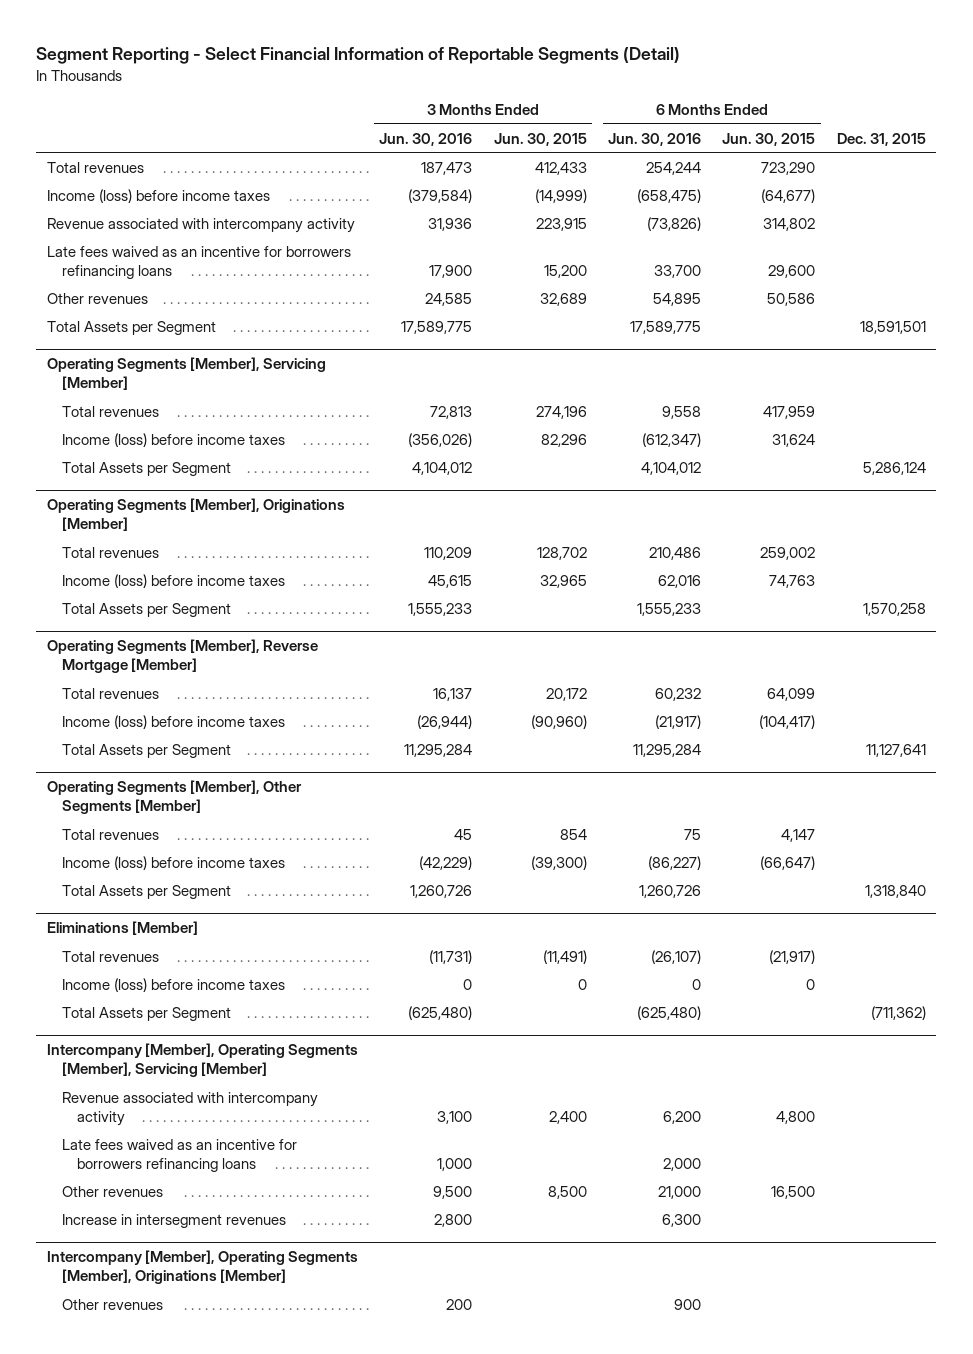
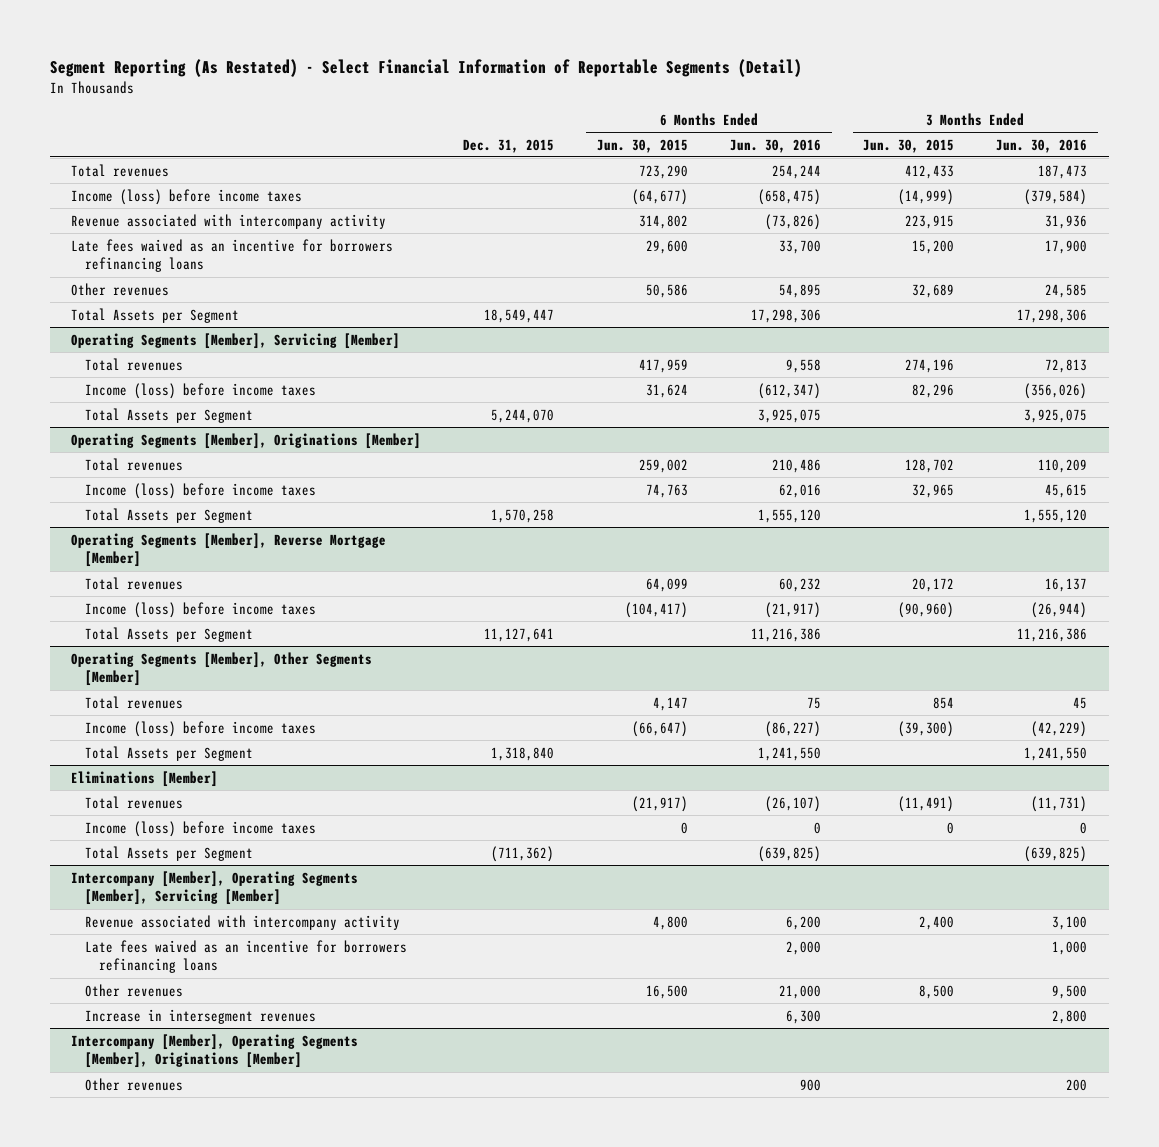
- Segment Reporting - Select Financial Information of Reportable Segments (Detail)
+ Segment Reporting (As Restated) - Select Financial Information of Reportable Segments (Detail)
- | 3 Months Ended Jun. 30, 2016 | 3 Months Ended Jun. 30, 2015 | 6 Months Ended Jun. 30, 2016 | 6 Months Ended Jun. 30, 2015 | Dec. 31, 2015
+ | Dec. 31, 2015 | 6 Months Ended Jun. 30, 2015 | 6 Months Ended Jun. 30, 2016 | 3 Months Ended Jun. 30, 2015 | 3 Months Ended Jun. 30, 2016
- Total Assets per Segment | 17,589,775 | | 17,589,775 | | 18,591,501
+ Total Assets per Segment | 18,549,447 | | 17,298,306 | | 17,298,306
@ Operating Segments [Member], Servicing [Member]
- Total Assets per Segment | 4,104,012 | | 4,104,012 | | 5,286,124
+ Total Assets per Segment | 5,244,070 | | 3,925,075 | | 3,925,075
@ Operating Segments [Member], Originations [Member]
- Total Assets per Segment | 1,555,233 | | 1,555,233 | | 1,570,258
+ Total Assets per Segment | 1,570,258 | | 1,555,120 | | 1,555,120
@ Operating Segments [Member], Reverse Mortgage [Member]
- Total Assets per Segment | 11,295,284 | | 11,295,284 | | 11,127,641
+ Total Assets per Segment | 11,127,641 | | 11,216,386 | | 11,216,386
@ Operating Segments [Member], Other Segments [Member]
- Total Assets per Segment | 1,260,726 | | 1,260,726 | | 1,318,840
+ Total Assets per Segment | 1,318,840 | | 1,241,550 | | 1,241,550
@ Eliminations [Member]
- Total Assets per Segment | (625,480) | | (625,480) | | (711,362)
+ Total Assets per Segment | (711,362) | | (639,825) | | (639,825)

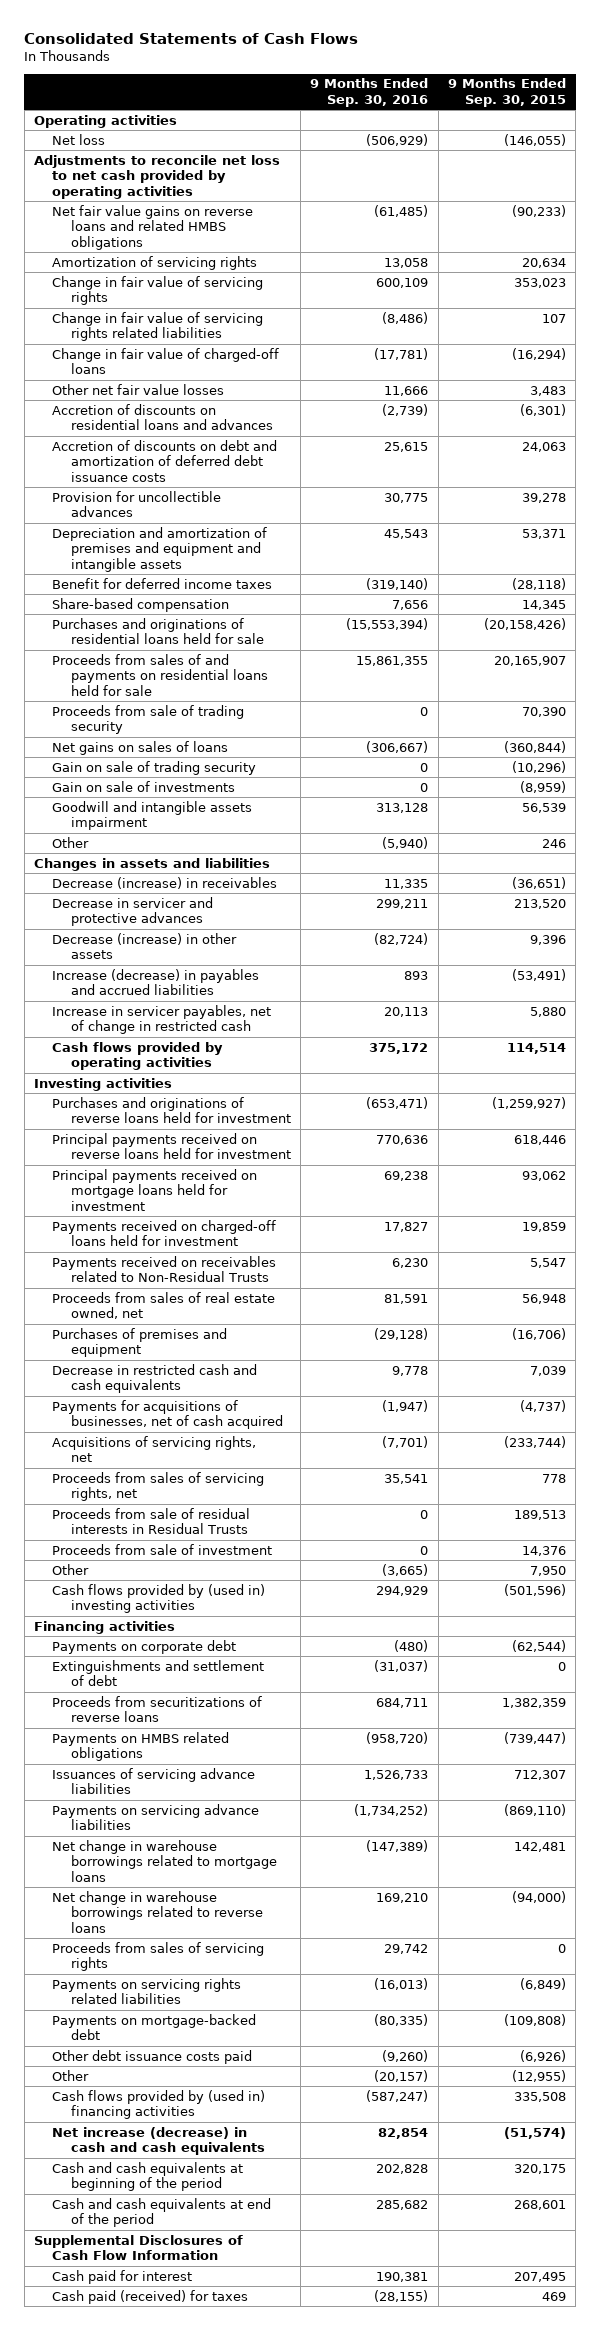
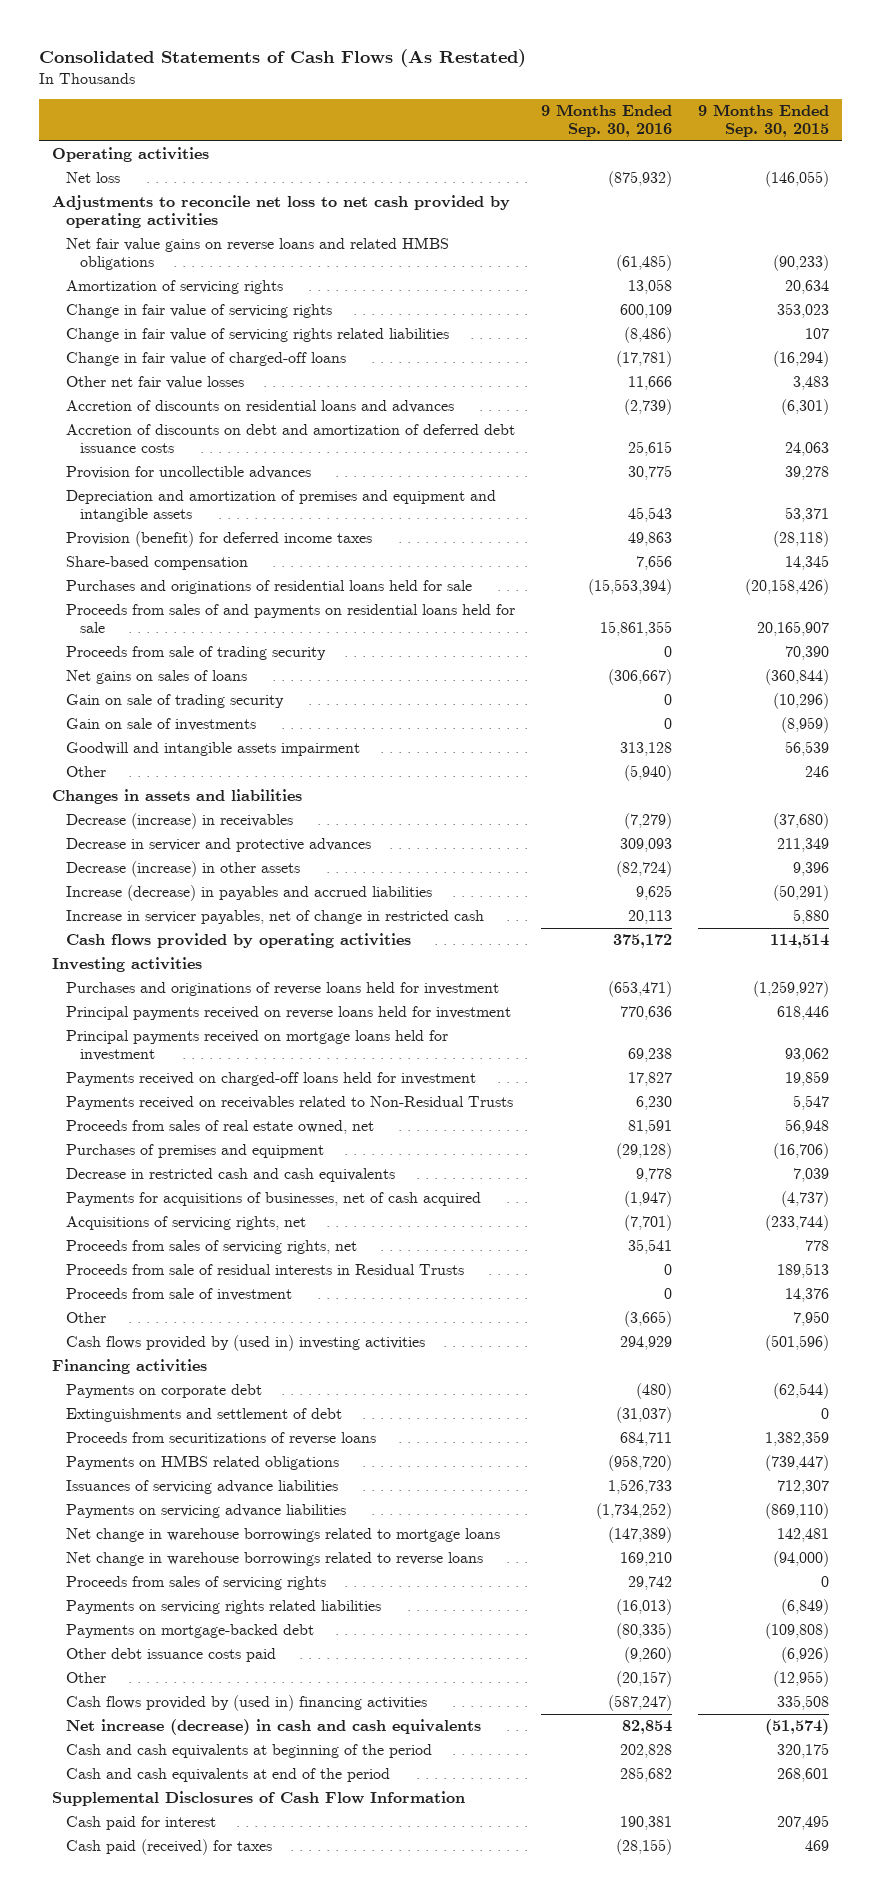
- Consolidated Statements of Cash Flows
+ Consolidated Statements of Cash Flows (As Restated)
- Net loss | (506,929) | (146,055)
+ Net loss | (875,932) | (146,055)
- Benefit for deferred income taxes | (319,140) | (28,118)
+ Provision (benefit) for deferred income taxes | 49,863 | (28,118)
- Decrease (increase) in receivables | 11,335 | (36,651)
- Decrease in servicer and protective advances | 299,211 | 213,520
+ Decrease (increase) in receivables | (7,279) | (37,680)
+ Decrease in servicer and protective advances | 309,093 | 211,349
- Increase (decrease) in payables and accrued liabilities | 893 | (53,491)
+ Increase (decrease) in payables and accrued liabilities | 9,625 | (50,291)

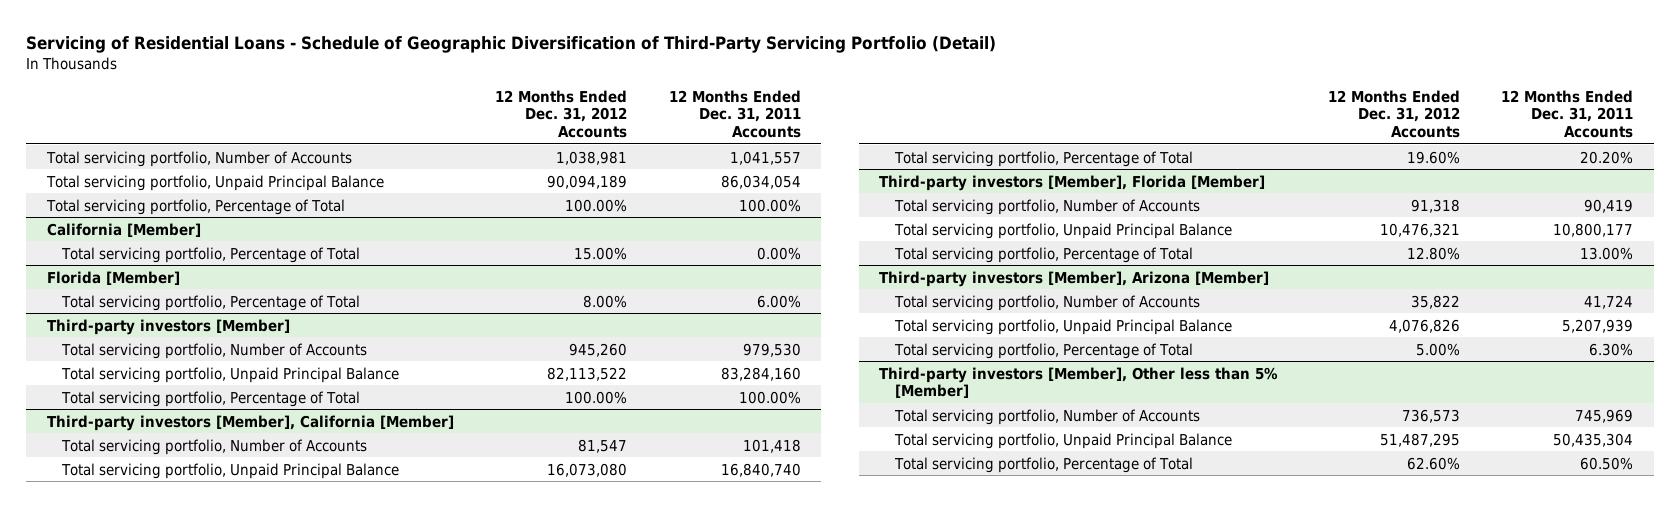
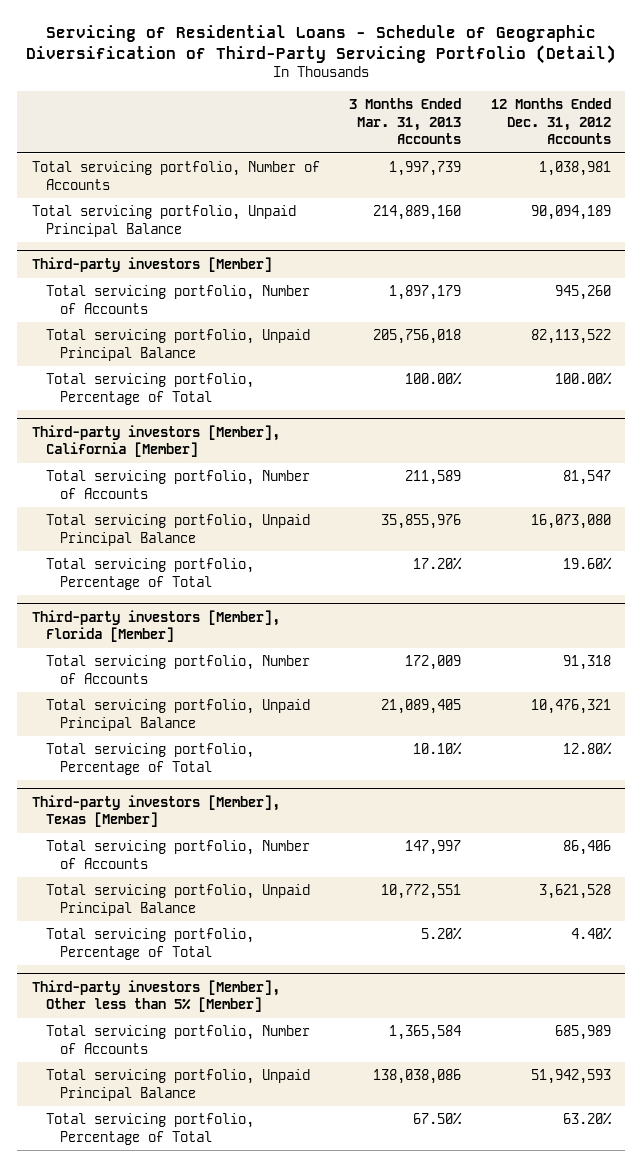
- | 12 Months Ended Dec. 31, 2012 Accounts | 12 Months Ended Dec. 31, 2011 Accounts
+ | 3 Months Ended Mar. 31, 2013 Accounts | 12 Months Ended Dec. 31, 2012 Accounts
- Total servicing portfolio, Percentage of Total | 100.00% | 100.00%
- California [Member]
- Total servicing portfolio, Percentage of Total | 15.00% | 0.00%
- Florida [Member]
- Total servicing portfolio, Percentage of Total | 8.00% | 6.00%
- Third-party investors [Member], Arizona [Member]
- Total servicing portfolio, Number of Accounts | 35,822 | 41,724
- Total servicing portfolio, Unpaid Principal Balance | 4,076,826 | 5,207,939
- Total servicing portfolio, Percentage of Total | 5.00% | 6.30%
+ Third-party investors [Member], Texas [Member]
+ Total servicing portfolio, Number of Accounts | 147,997 | 86,406
+ Total servicing portfolio, Unpaid Principal Balance | 10,772,551 | 3,621,528
+ Total servicing portfolio, Percentage of Total | 5.20% | 4.40%
@ Third-party investors [Member], Other less than 5% [Member]
- Total servicing portfolio, Number of Accounts | 736,573 | 745,969
- Total servicing portfolio, Unpaid Principal Balance | 51,487,295 | 50,435,304
- Total servicing portfolio, Percentage of Total | 62.60% | 60.50%
+ Total servicing portfolio, Number of Accounts | 1,365,584 | 685,989
+ Total servicing portfolio, Unpaid Principal Balance | 138,038,086 | 51,942,593
+ Total servicing portfolio, Percentage of Total | 67.50% | 63.20%

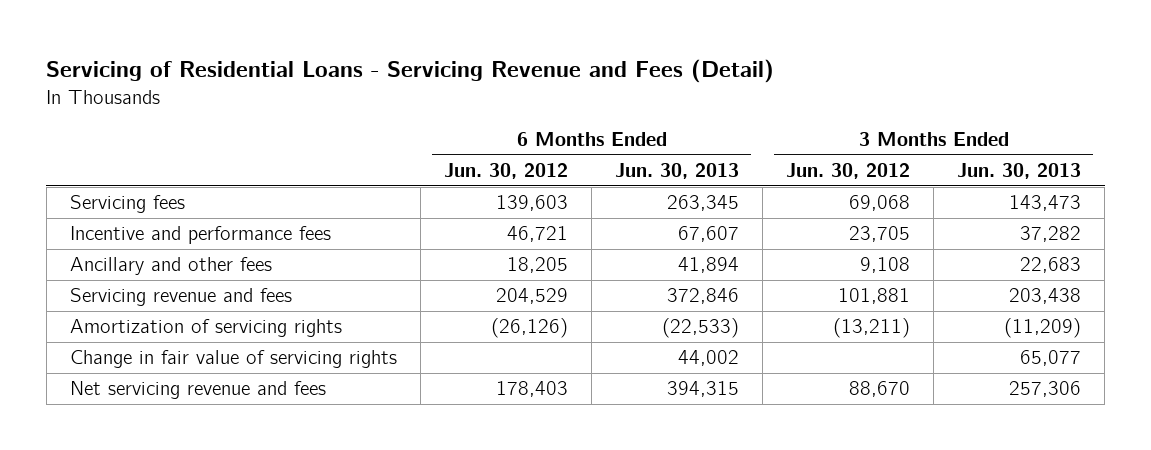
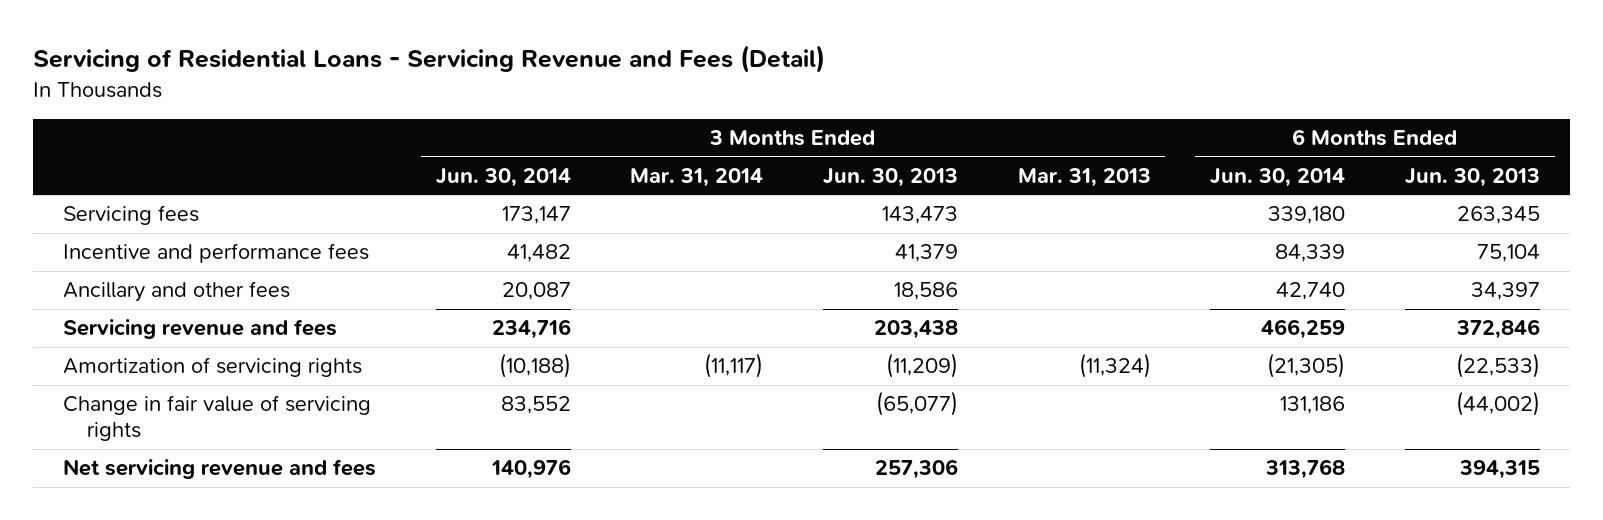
- | 6 Months Ended Jun. 30, 2012 | 6 Months Ended Jun. 30, 2013 | 3 Months Ended Jun. 30, 2012 | 3 Months Ended Jun. 30, 2013
+ | 3 Months Ended Jun. 30, 2014 | 3 Months Ended Mar. 31, 2014 | 3 Months Ended Jun. 30, 2013 | 3 Months Ended Mar. 31, 2013 | 6 Months Ended Jun. 30, 2014 | 6 Months Ended Jun. 30, 2013
- Incentive and performance fees | 46,721 | 67,607 | 23,705 | 37,282
- Ancillary and other fees | 18,205 | 41,894 | 9,108 | 22,683
+ Incentive and performance fees | 41,482 | | 41,379 | | 84,339 | 75,104
+ Ancillary and other fees | 20,087 | | 18,586 | | 42,740 | 34,397
- Change in fair value of servicing rights | | 44,002 | | 65,077
+ Change in fair value of servicing rights | 83,552 | | (65,077) | | 131,186 | (44,002)

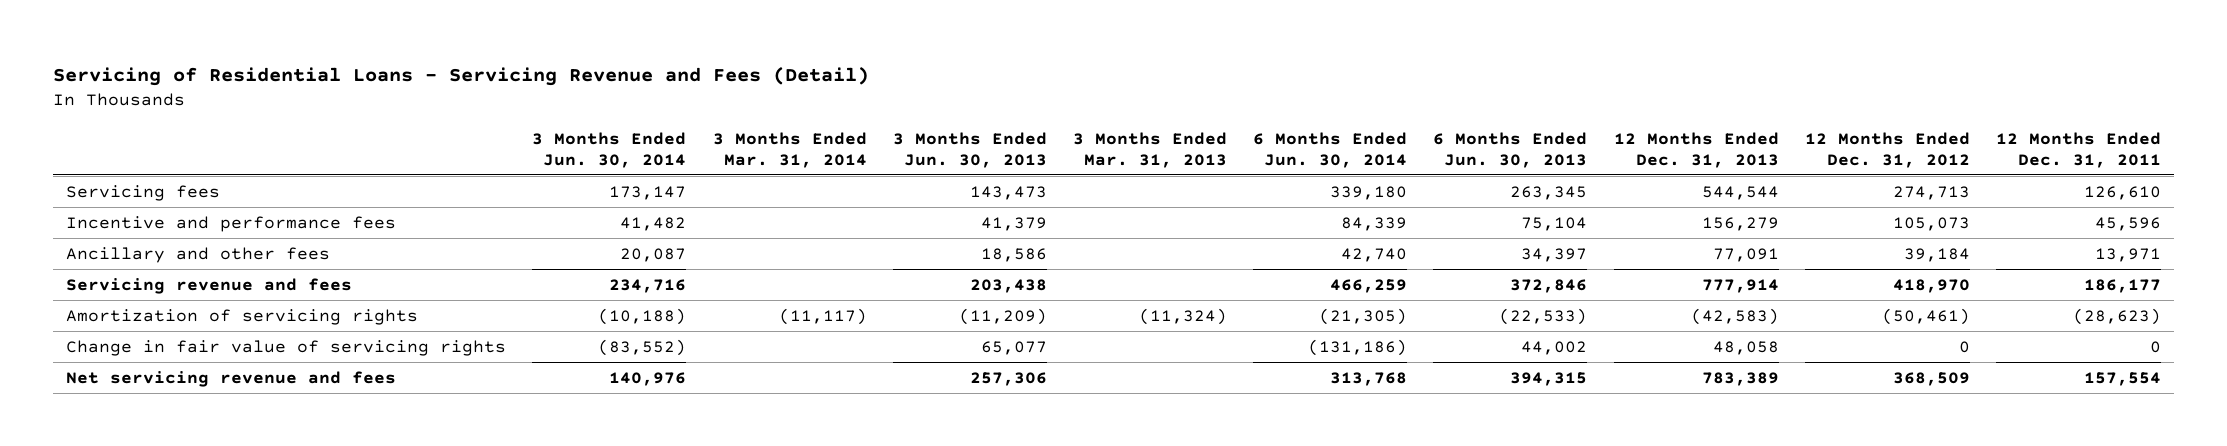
- | 3 Months Ended Jun. 30, 2014 | 3 Months Ended Mar. 31, 2014 | 3 Months Ended Jun. 30, 2013 | 3 Months Ended Mar. 31, 2013 | 6 Months Ended Jun. 30, 2014 | 6 Months Ended Jun. 30, 2013
+ | 3 Months Ended Jun. 30, 2014 | 3 Months Ended Mar. 31, 2014 | 3 Months Ended Jun. 30, 2013 | 3 Months Ended Mar. 31, 2013 | 6 Months Ended Jun. 30, 2014 | 6 Months Ended Jun. 30, 2013 | 12 Months Ended Dec. 31, 2013 | 12 Months Ended Dec. 31, 2012 | 12 Months Ended Dec. 31, 2011
- Change in fair value of servicing rights | 83,552 | | (65,077) | | 131,186 | (44,002)
+ Change in fair value of servicing rights | (83,552) | | 65,077 | | (131,186) | 44,002 | 48,058 | 0 | 0

